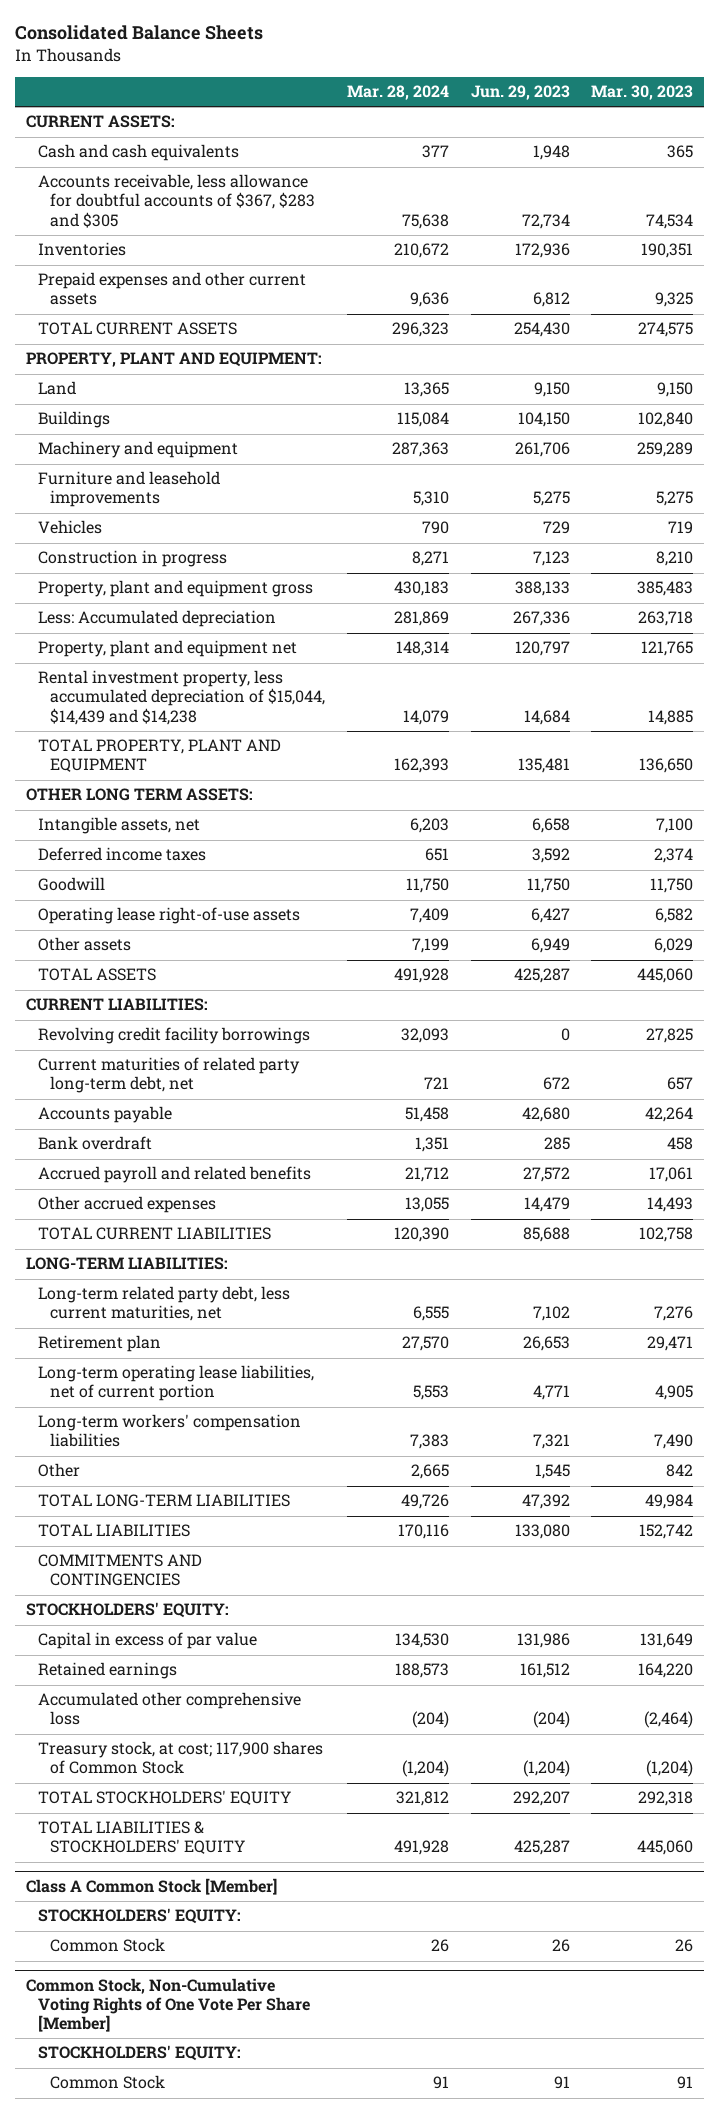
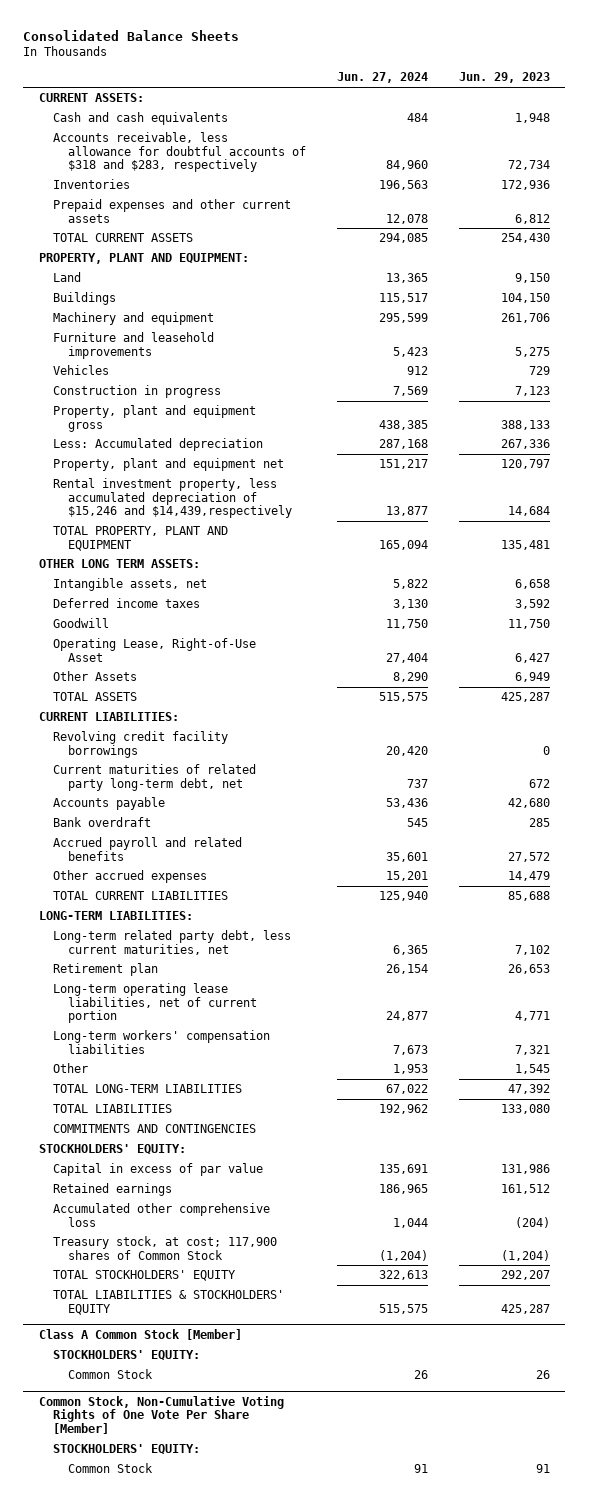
- | Mar. 28, 2024 | Jun. 29, 2023 | Mar. 30, 2023
+ | Jun. 27, 2024 | Jun. 29, 2023
- Accounts receivable, less allowance for doubtful accounts of $367, $283 and $305 | 75,638 | 72,734 | 74,534
+ Accounts receivable, less allowance for doubtful accounts of $318 and $283, respectively | 84,960 | 72,734
- Rental investment property, less accumulated depreciation of $15,044, $14,439 and $14,238 | 14,079 | 14,684 | 14,885
+ Rental investment property, less accumulated depreciation of $15,246 and $14,439,respectively | 13,877 | 14,684
- Operating lease right-of-use assets | 7,409 | 6,427 | 6,582
- Other assets | 7,199 | 6,949 | 6,029
+ Operating Lease, Right-of-Use Asset | 27,404 | 6,427
+ Other Assets | 8,290 | 6,949

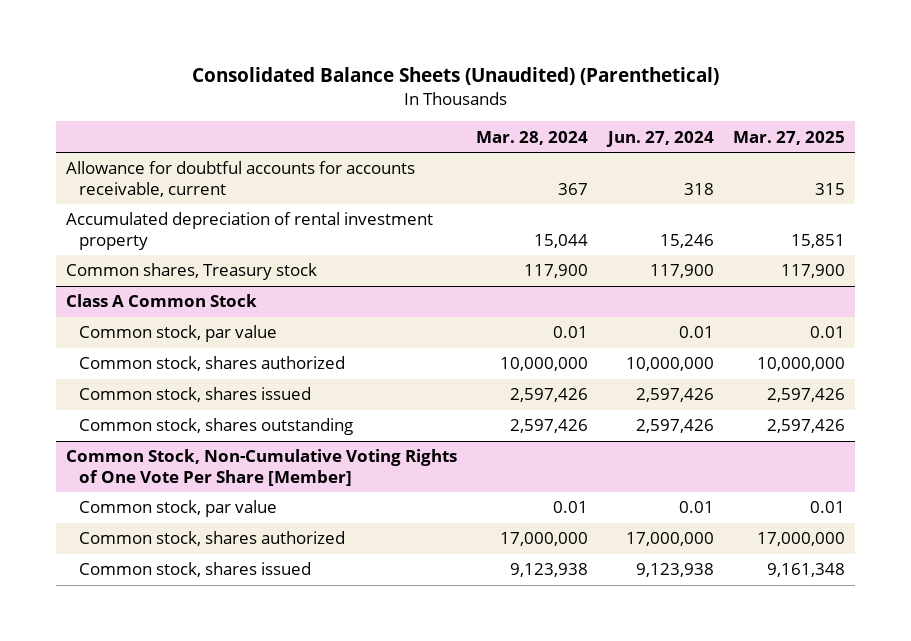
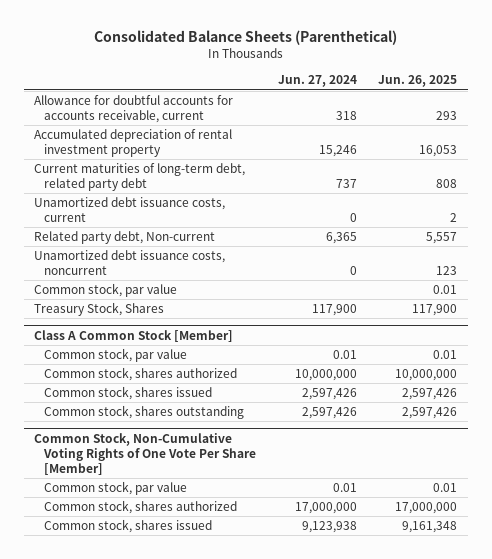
- Consolidated Balance Sheets (Unaudited) (Parenthetical)
+ Consolidated Balance Sheets (Parenthetical)
- | Mar. 28, 2024 | Jun. 27, 2024 | Mar. 27, 2025
+ | Jun. 27, 2024 | Jun. 26, 2025
- Common shares, Treasury stock | 117,900 | 117,900 | 117,900
- Class A Common Stock
+ Current maturities of long-term debt, related party debt | 737 | 808
+ Unamortized debt issuance costs, current | 0 | 2
+ Related party debt, Non-current | 6,365 | 5,557
+ Unamortized debt issuance costs, noncurrent | 0 | 123
+ Common stock, par value | | 0.01
+ Treasury Stock, Shares | 117,900 | 117,900
+ Class A Common Stock [Member]

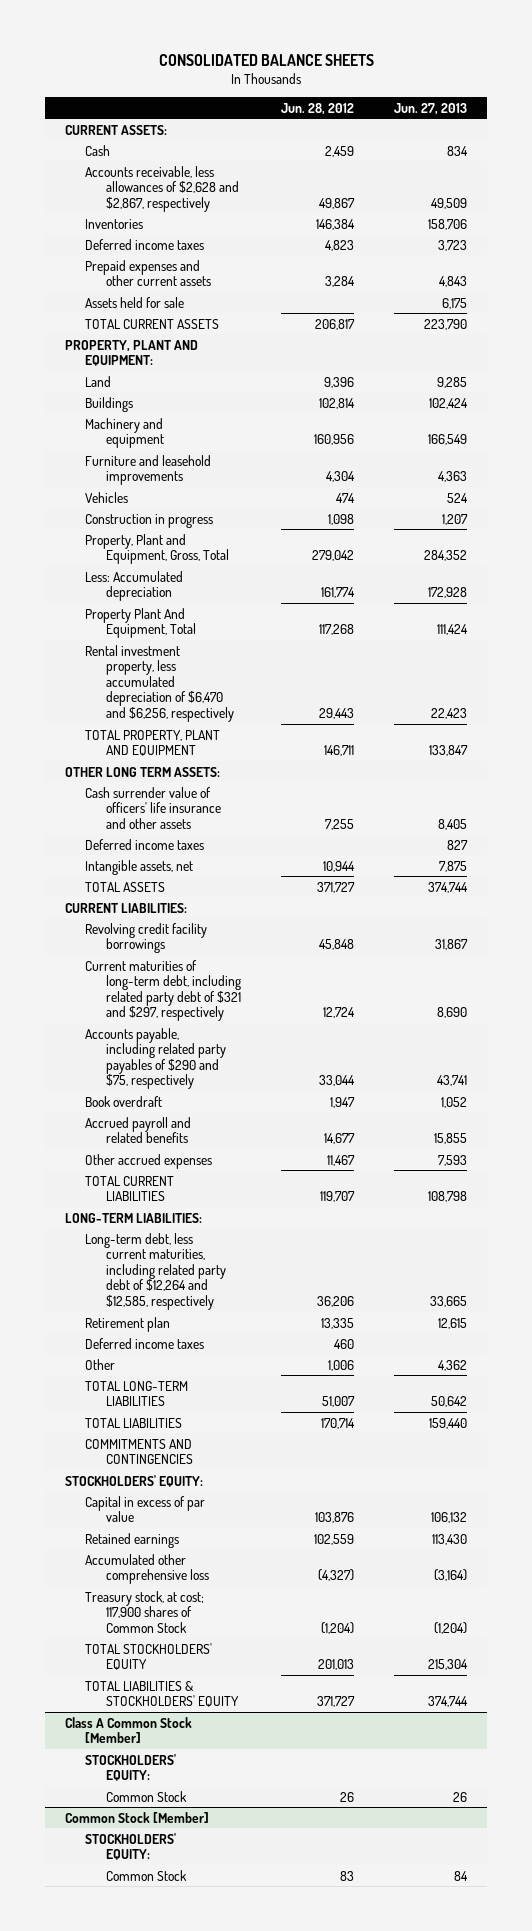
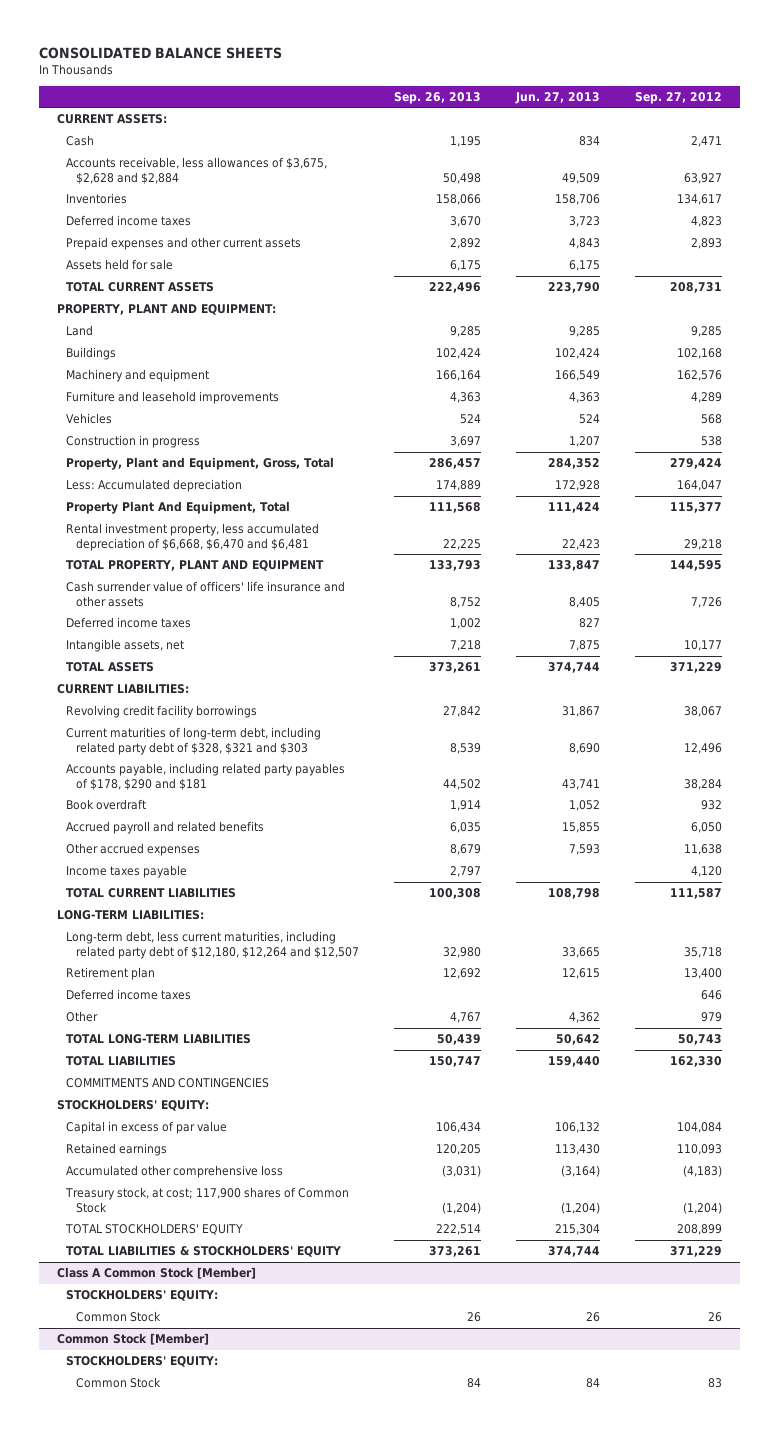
- | Jun. 28, 2012 | Jun. 27, 2013
+ | Sep. 26, 2013 | Jun. 27, 2013 | Sep. 27, 2012
- Accounts receivable, less allowances of $2,628 and $2,867, respectively | 49,867 | 49,509
+ Accounts receivable, less allowances of $3,675, $2,628 and $2,884 | 50,498 | 49,509 | 63,927
- Rental investment property, less accumulated depreciation of $6,470 and $6,256, respectively | 29,443 | 22,423
+ Rental investment property, less accumulated depreciation of $6,668, $6,470 and $6,481 | 22,225 | 22,423 | 29,218
- OTHER LONG TERM ASSETS:
- Current maturities of long-term debt, including related party debt of $321 and $297, respectively | 12,724 | 8,690
- Accounts payable, including related party payables of $290 and $75, respectively | 33,044 | 43,741
+ Current maturities of long-term debt, including related party debt of $328, $321 and $303 | 8,539 | 8,690 | 12,496
+ Accounts payable, including related party payables of $178, $290 and $181 | 44,502 | 43,741 | 38,284
+ Income taxes payable | 2,797 | | 4,120
- Long-term debt, less current maturities, including related party debt of $12,264 and $12,585, respectively | 36,206 | 33,665
+ Long-term debt, less current maturities, including related party debt of $12,180, $12,264 and $12,507 | 32,980 | 33,665 | 35,718

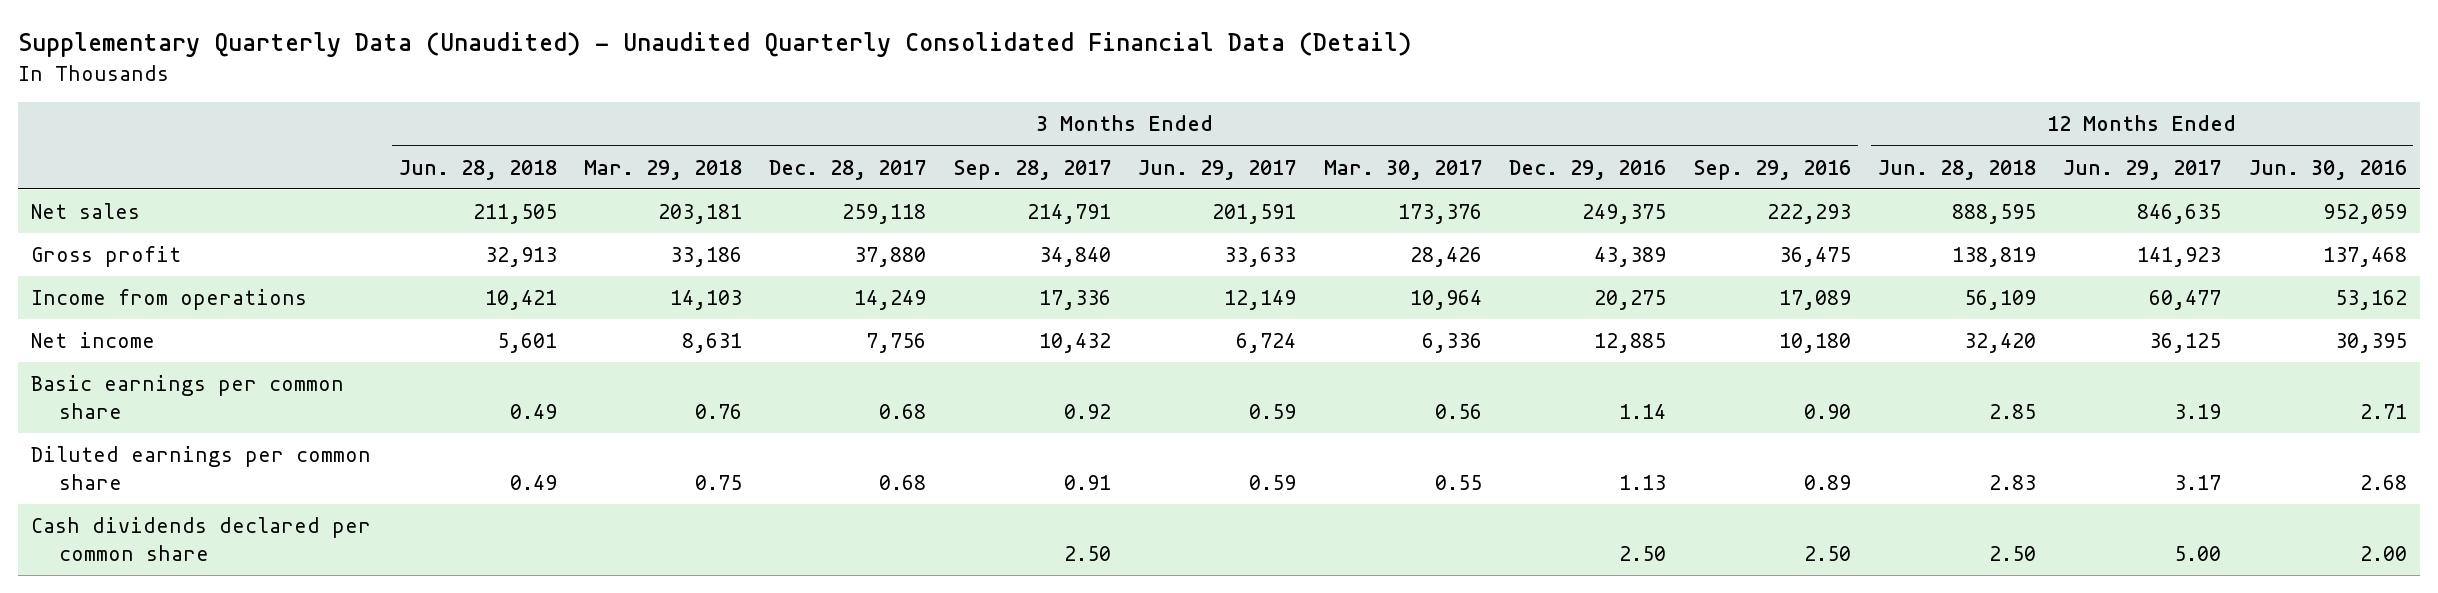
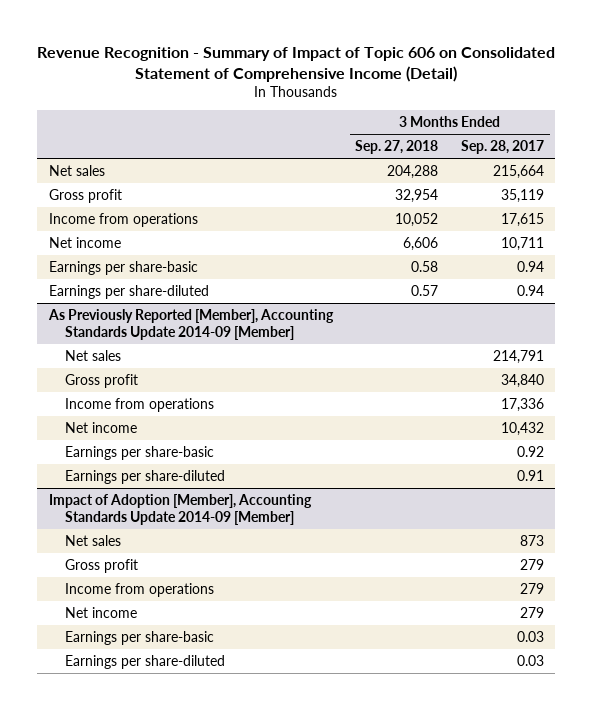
- Supplementary Quarterly Data (Unaudited) - Unaudited Quarterly Consolidated Financial Data (Detail)
+ Revenue Recognition - Summary of Impact of Topic 606 on Consolidated Statement of Comprehensive Income (Detail)
- | 3 Months Ended Jun. 28, 2018 | 3 Months Ended Mar. 29, 2018 | 3 Months Ended Dec. 28, 2017 | 3 Months Ended Sep. 28, 2017 | 3 Months Ended Jun. 29, 2017 | 3 Months Ended Mar. 30, 2017 | 3 Months Ended Dec. 29, 2016 | 3 Months Ended Sep. 29, 2016 | 12 Months Ended Jun. 28, 2018 | 12 Months Ended Jun. 29, 2017 | 12 Months Ended Jun. 30, 2016
+ | 3 Months Ended Sep. 27, 2018 | 3 Months Ended Sep. 28, 2017
+ Net sales | 204,288 | 215,664
+ Gross profit | 32,954 | 35,119
+ Income from operations | 10,052 | 17,615
+ Net income | 6,606 | 10,711
+ Earnings per share-basic | 0.58 | 0.94
+ Earnings per share-diluted | 0.57 | 0.94
+ As Previously Reported [Member], Accounting Standards Update 2014-09 [Member]
- Basic earnings per common share | 0.49 | 0.76 | 0.68 | 0.92 | 0.59 | 0.56 | 1.14 | 0.90 | 2.85 | 3.19 | 2.71
- Diluted earnings per common share | 0.49 | 0.75 | 0.68 | 0.91 | 0.59 | 0.55 | 1.13 | 0.89 | 2.83 | 3.17 | 2.68
- Cash dividends declared per common share | | | | 2.50 | | | 2.50 | 2.50 | 2.50 | 5.00 | 2.00
+ Earnings per share-basic | | 0.92
+ Earnings per share-diluted | | 0.91
+ Impact of Adoption [Member], Accounting Standards Update 2014-09 [Member]
+ Net sales | | 873
+ Gross profit | | 279
+ Income from operations | | 279
+ Net income | | 279
+ Earnings per share-basic | | 0.03
+ Earnings per share-diluted | | 0.03

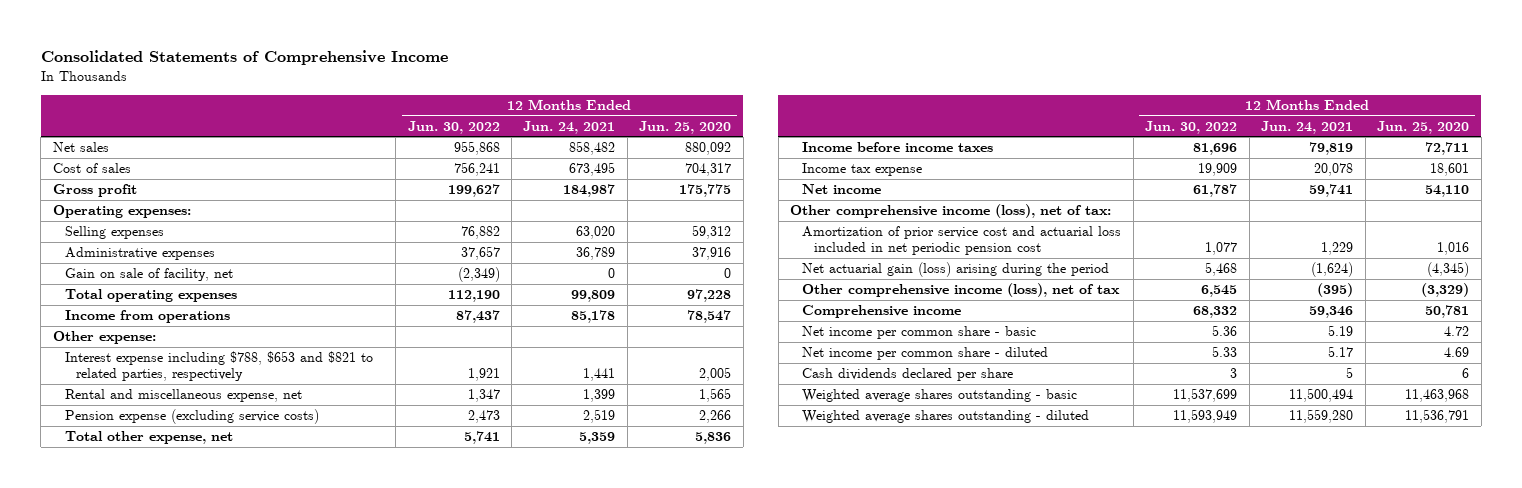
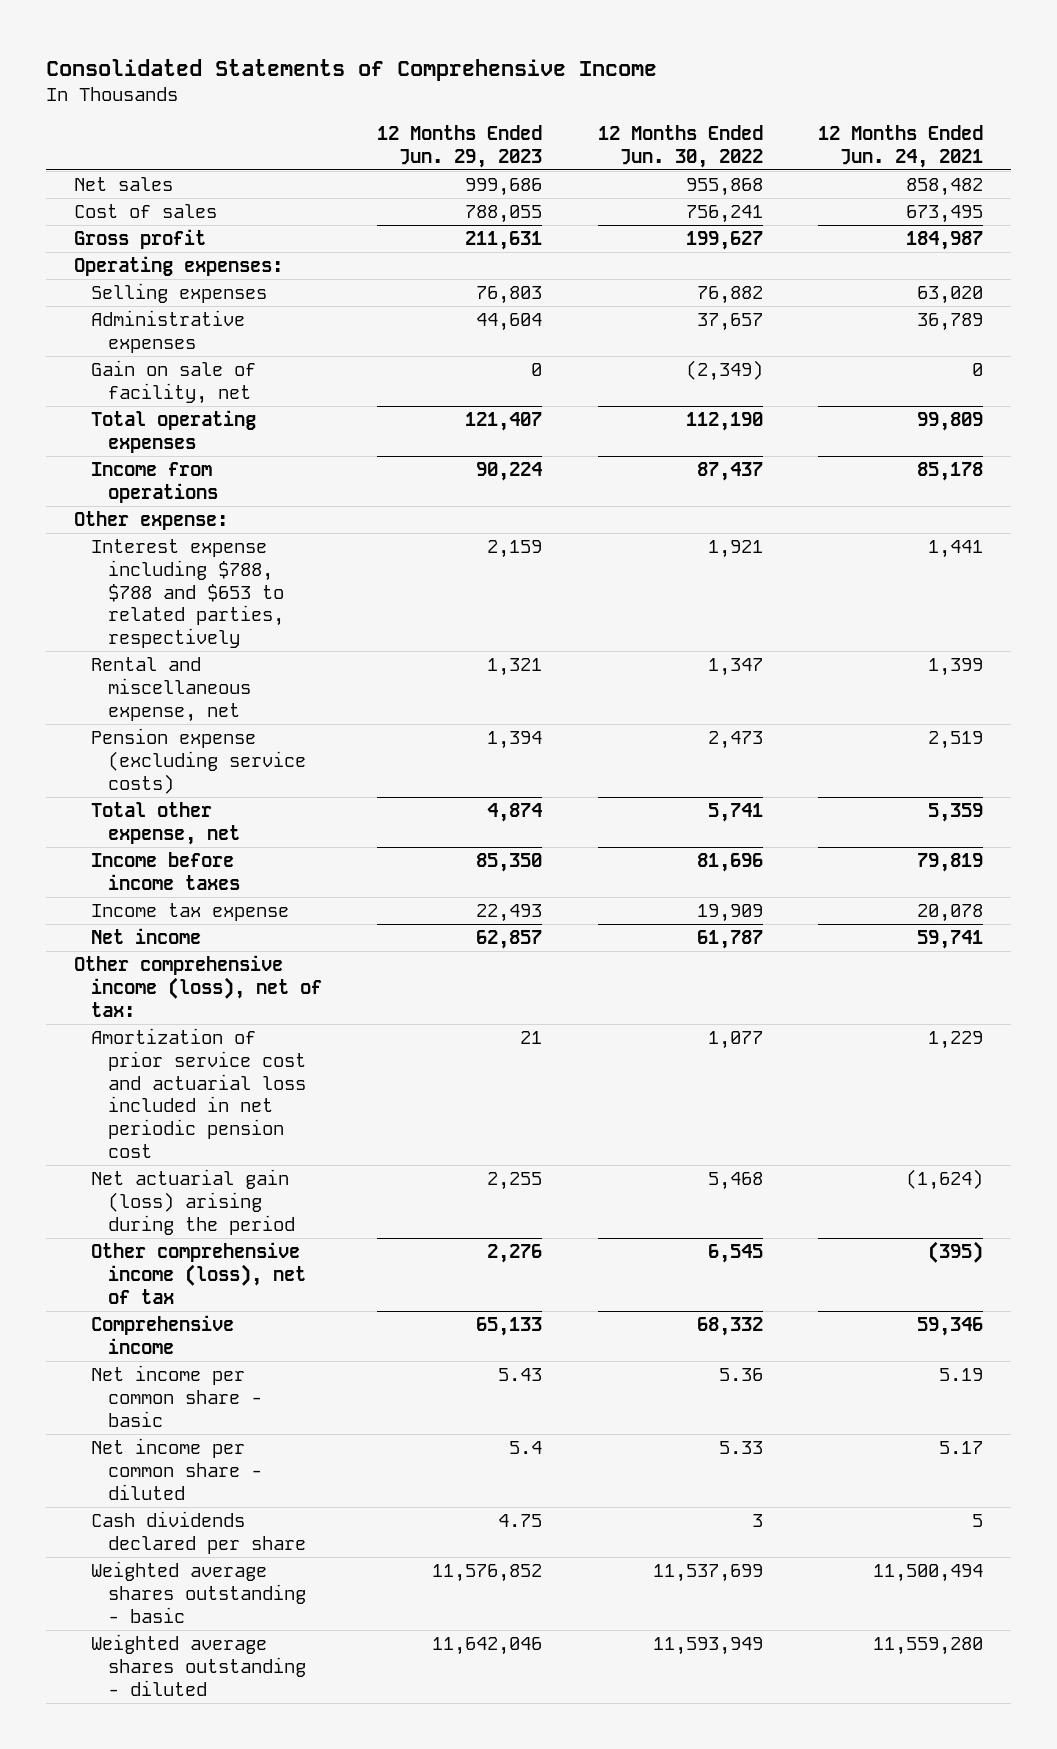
- | 12 Months Ended Jun. 30, 2022 | 12 Months Ended Jun. 24, 2021 | 12 Months Ended Jun. 25, 2020
+ | 12 Months Ended Jun. 29, 2023 | 12 Months Ended Jun. 30, 2022 | 12 Months Ended Jun. 24, 2021
- Interest expense including $788, $653 and $821 to related parties, respectively | 1,921 | 1,441 | 2,005
+ Interest expense including $788, $788 and $653 to related parties, respectively | 2,159 | 1,921 | 1,441

